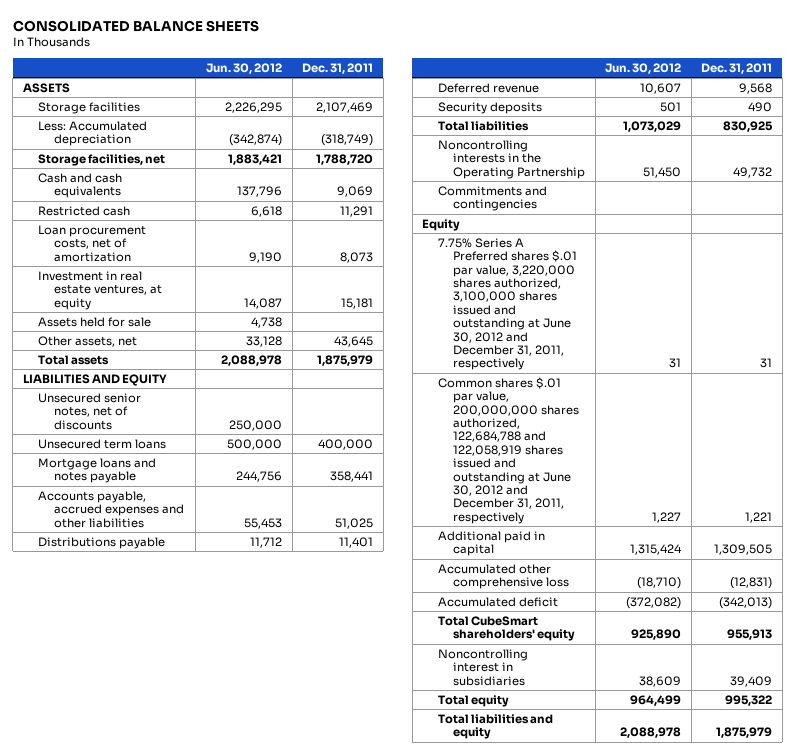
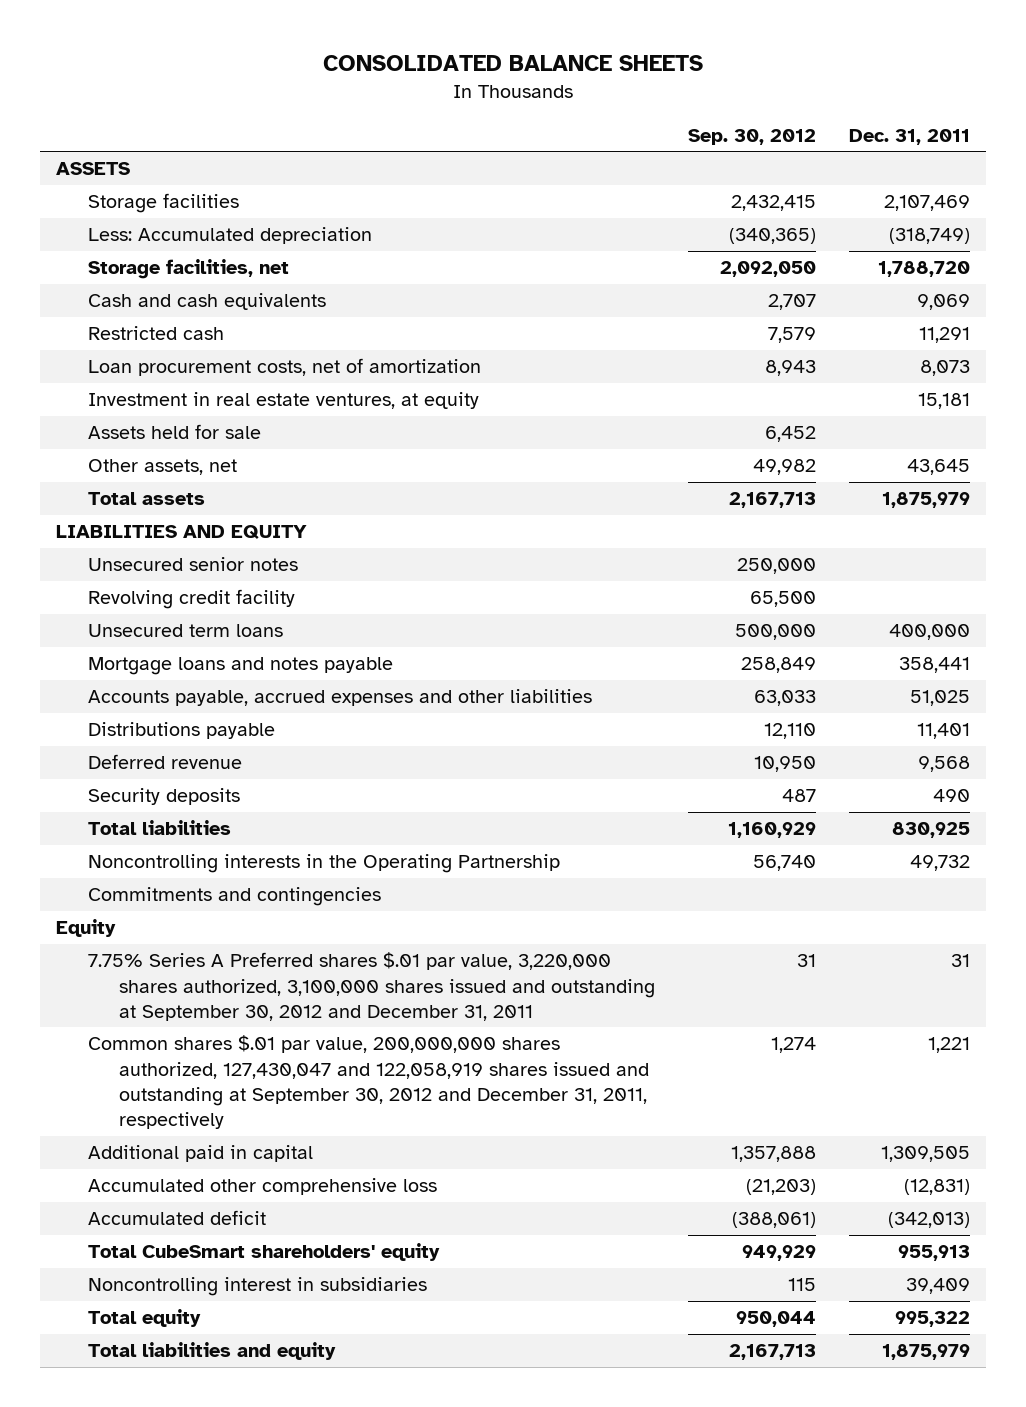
- | Jun. 30, 2012 | Dec. 31, 2011
+ | Sep. 30, 2012 | Dec. 31, 2011
- Unsecured senior notes, net of discounts | 250,000 |
+ Unsecured senior notes | 250,000 |
+ Revolving credit facility | 65,500 |
- 7.75% Series A Preferred shares $.01 par value, 3,220,000 shares authorized, 3,100,000 shares issued and outstanding at June 30, 2012 and December 31, 2011, respectively | 31 | 31
- Common shares $.01 par value, 200,000,000 shares authorized, 122,684,788 and 122,058,919 shares issued and outstanding at June 30, 2012 and December 31, 2011, respectively | 1,227 | 1,221
+ 7.75% Series A Preferred shares $.01 par value, 3,220,000 shares authorized, 3,100,000 shares issued and outstanding at September 30, 2012 and December 31, 2011 | 31 | 31
+ Common shares $.01 par value, 200,000,000 shares authorized, 127,430,047 and 122,058,919 shares issued and outstanding at September 30, 2012 and December 31, 2011, respectively | 1,274 | 1,221

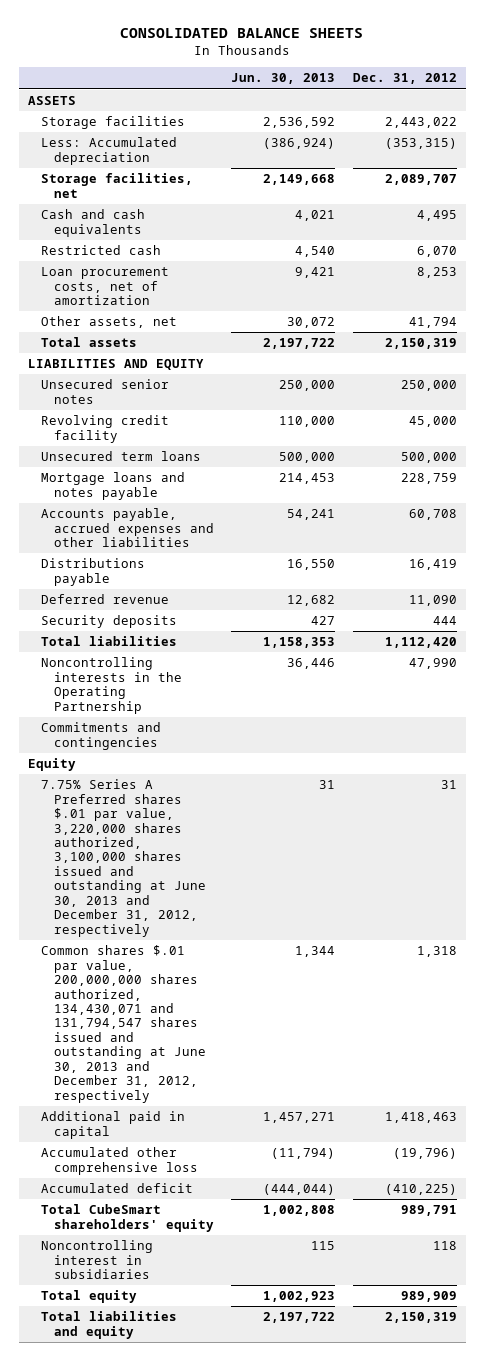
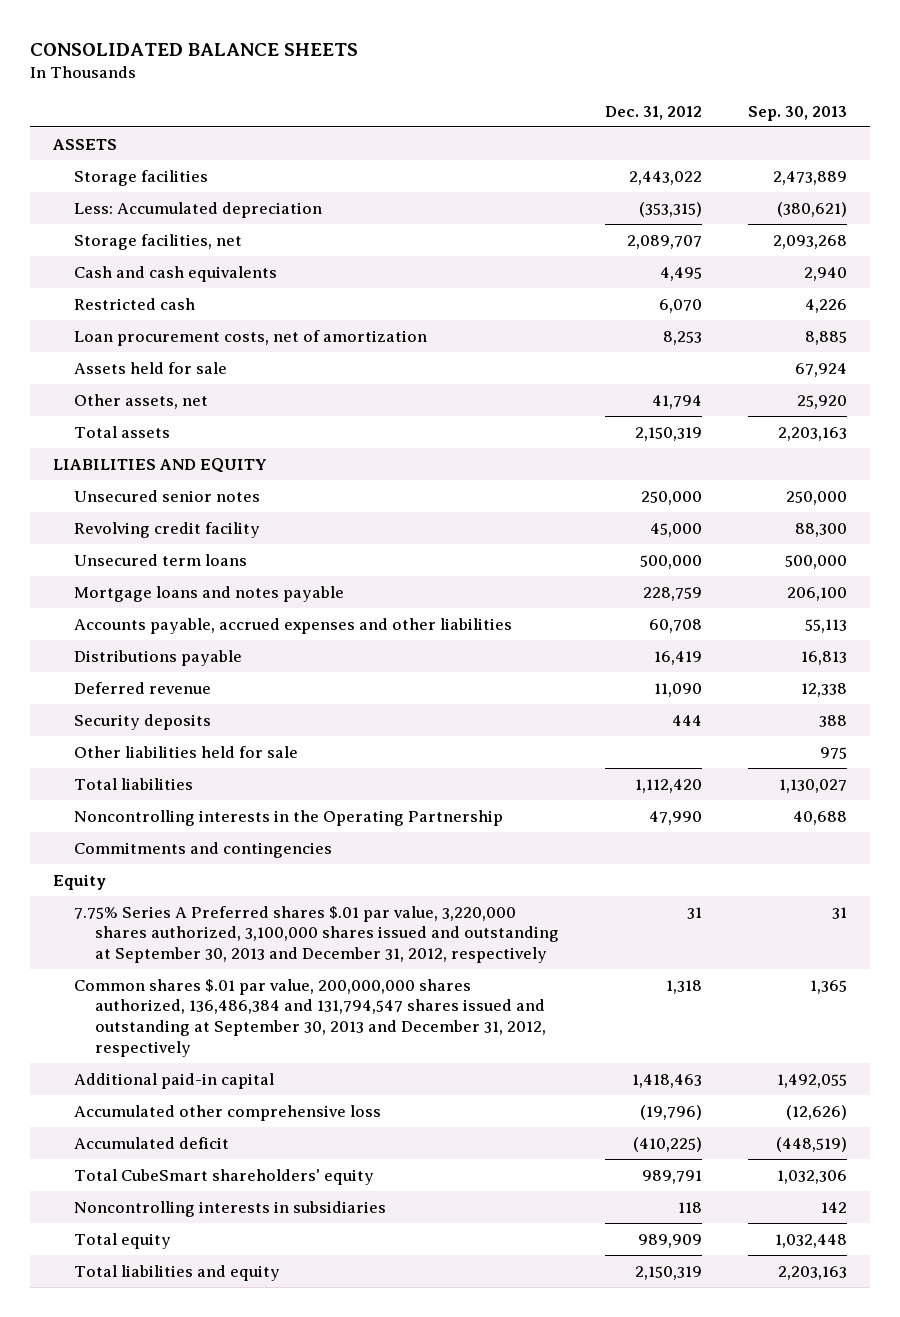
- | Jun. 30, 2013 | Dec. 31, 2012
+ | Dec. 31, 2012 | Sep. 30, 2013
+ Assets held for sale | | 67,924
+ Other liabilities held for sale | | 975
- 7.75% Series A Preferred shares $.01 par value, 3,220,000 shares authorized, 3,100,000 shares issued and outstanding at June 30, 2013 and December 31, 2012, respectively | 31 | 31
- Common shares $.01 par value, 200,000,000 shares authorized, 134,430,071 and 131,794,547 shares issued and outstanding at June 30, 2013 and December 31, 2012, respectively | 1,344 | 1,318
- Additional paid in capital | 1,457,271 | 1,418,463
+ 7.75% Series A Preferred shares $.01 par value, 3,220,000 shares authorized, 3,100,000 shares issued and outstanding at September 30, 2013 and December 31, 2012, respectively | 31 | 31
+ Common shares $.01 par value, 200,000,000 shares authorized, 136,486,384 and 131,794,547 shares issued and outstanding at September 30, 2013 and December 31, 2012, respectively | 1,318 | 1,365
+ Additional paid-in capital | 1,418,463 | 1,492,055
- Noncontrolling interest in subsidiaries | 115 | 118
+ Noncontrolling interests in subsidiaries | 118 | 142

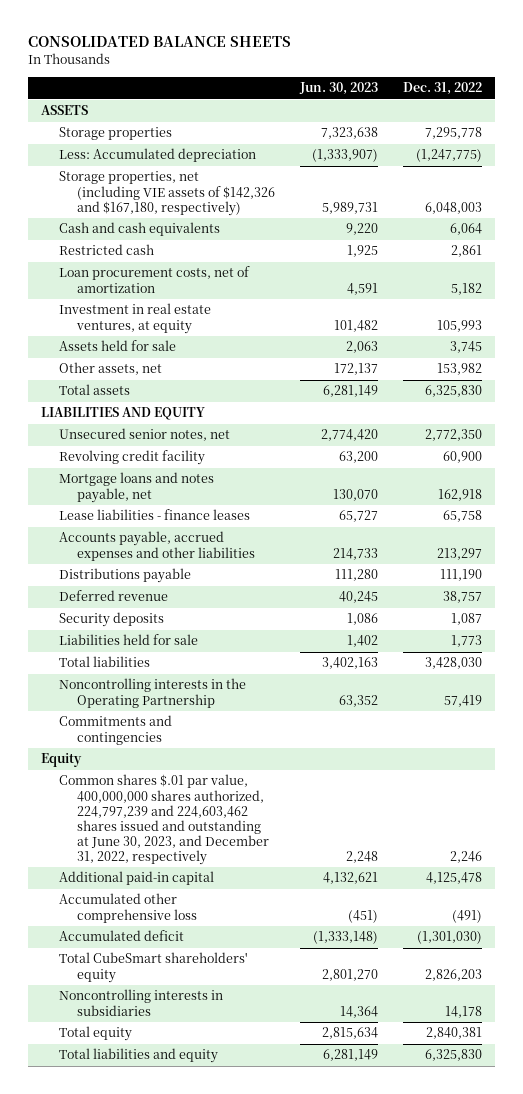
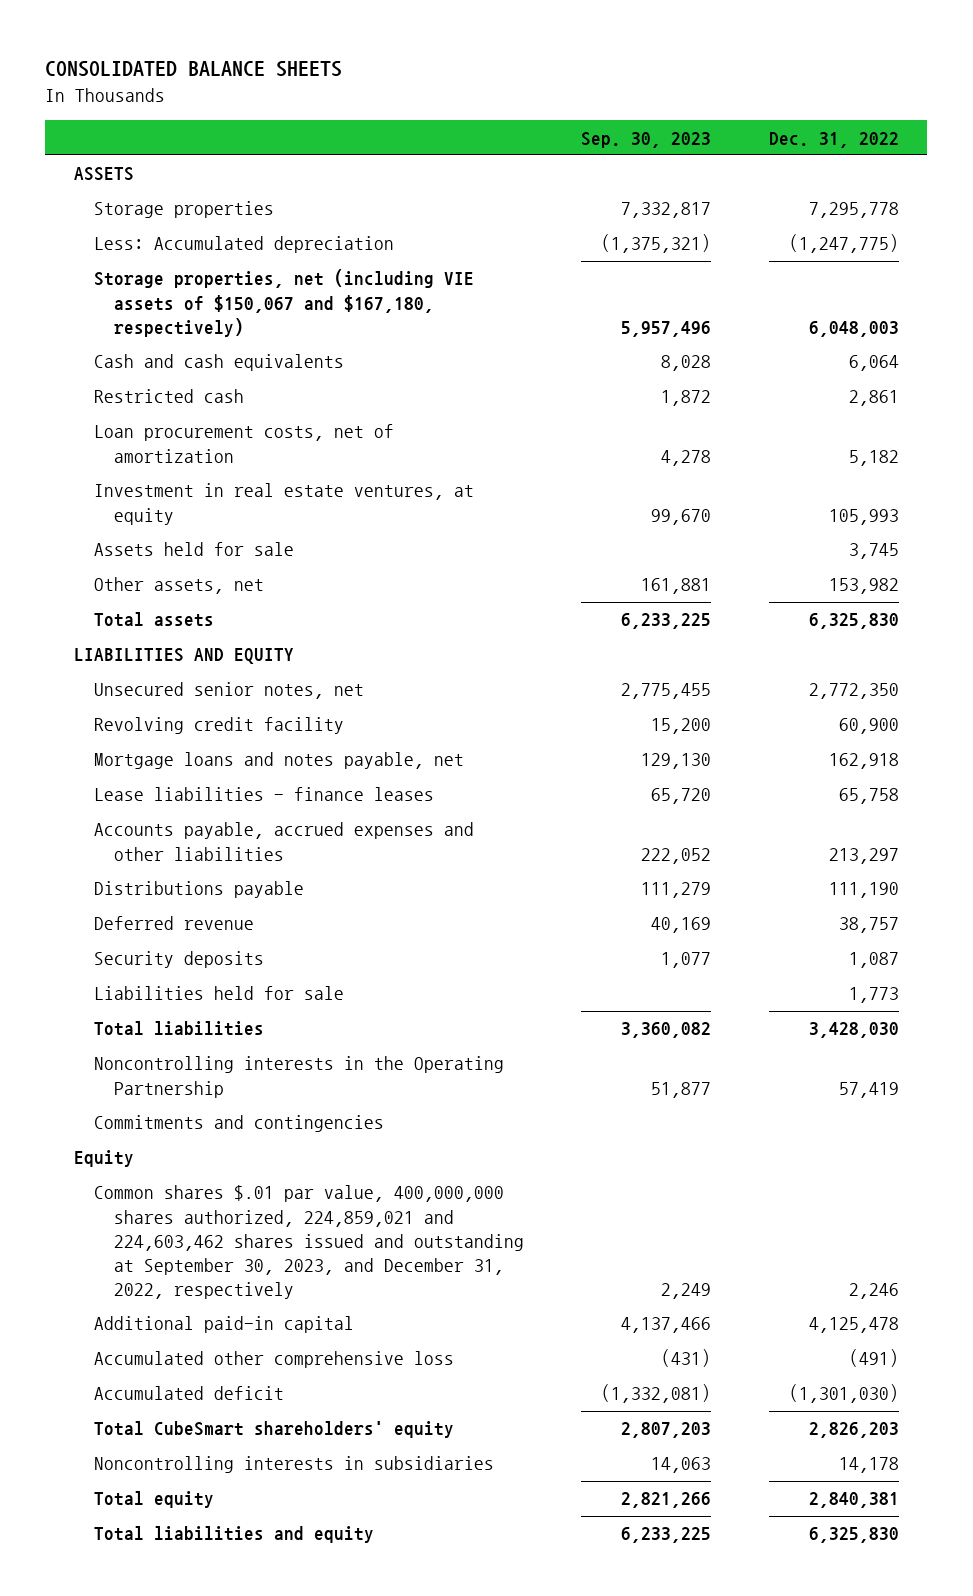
- | Jun. 30, 2023 | Dec. 31, 2022
+ | Sep. 30, 2023 | Dec. 31, 2022
- Storage properties, net (including VIE assets of $142,326 and $167,180, respectively) | 5,989,731 | 6,048,003
+ Storage properties, net (including VIE assets of $150,067 and $167,180, respectively) | 5,957,496 | 6,048,003
- Common shares $.01 par value, 400,000,000 shares authorized, 224,797,239 and 224,603,462 shares issued and outstanding at June 30, 2023, and December 31, 2022, respectively | 2,248 | 2,246
+ Common shares $.01 par value, 400,000,000 shares authorized, 224,859,021 and 224,603,462 shares issued and outstanding at September 30, 2023, and December 31, 2022, respectively | 2,249 | 2,246

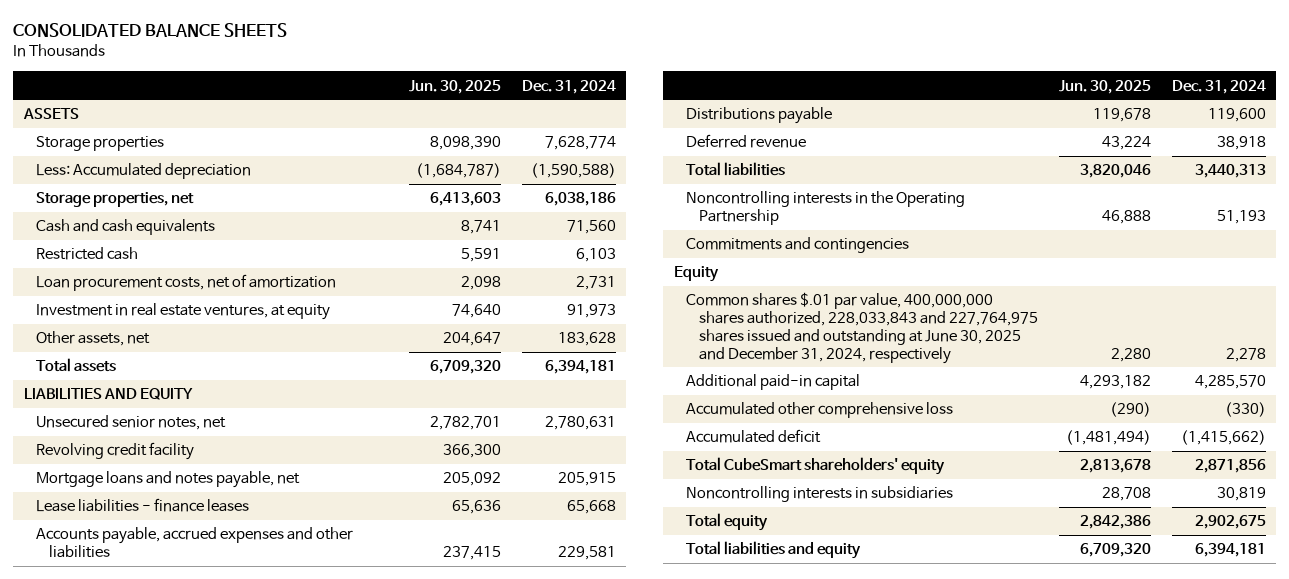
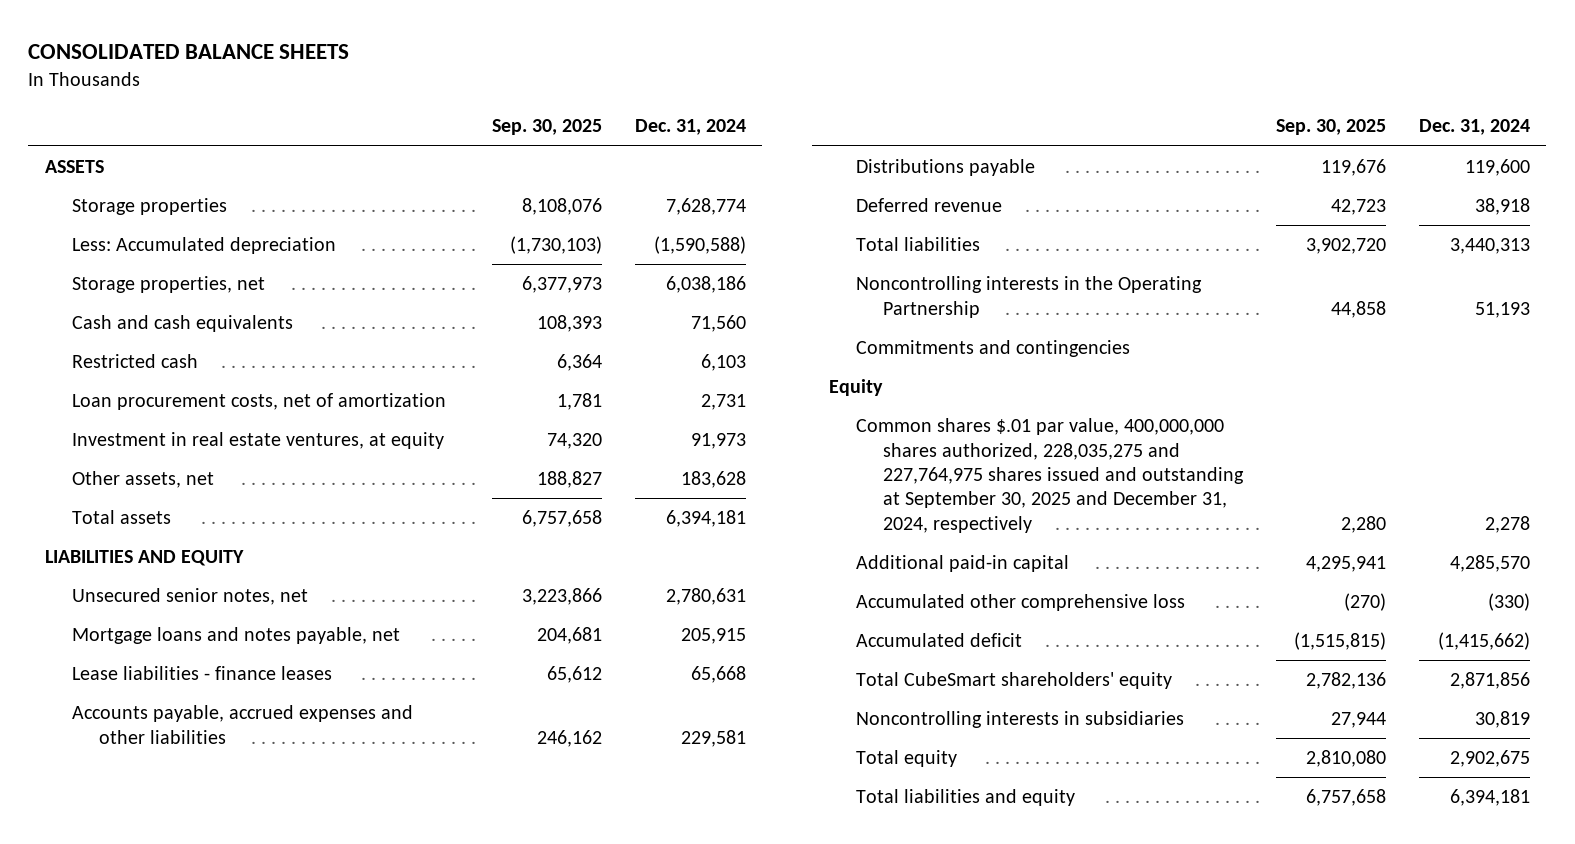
- | Jun. 30, 2025 | Dec. 31, 2024
+ | Sep. 30, 2025 | Dec. 31, 2024
- Revolving credit facility | 366,300 |
- Common shares $.01 par value, 400,000,000 shares authorized, 228,033,843 and 227,764,975 shares issued and outstanding at June 30, 2025 and December 31, 2024, respectively | 2,280 | 2,278
+ Common shares $.01 par value, 400,000,000 shares authorized, 228,035,275 and 227,764,975 shares issued and outstanding at September 30, 2025 and December 31, 2024, respectively | 2,280 | 2,278

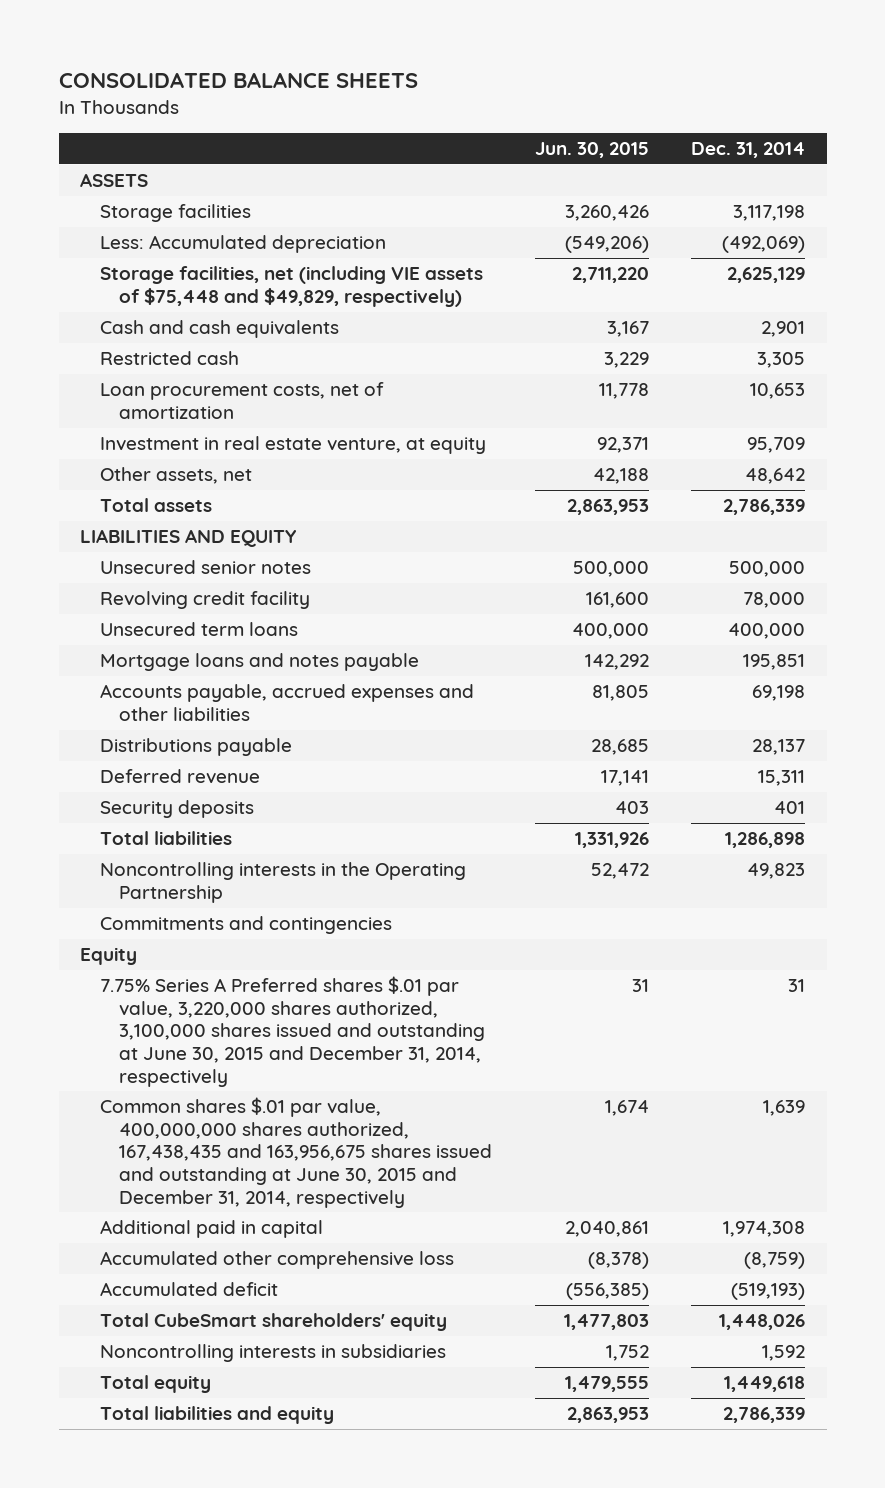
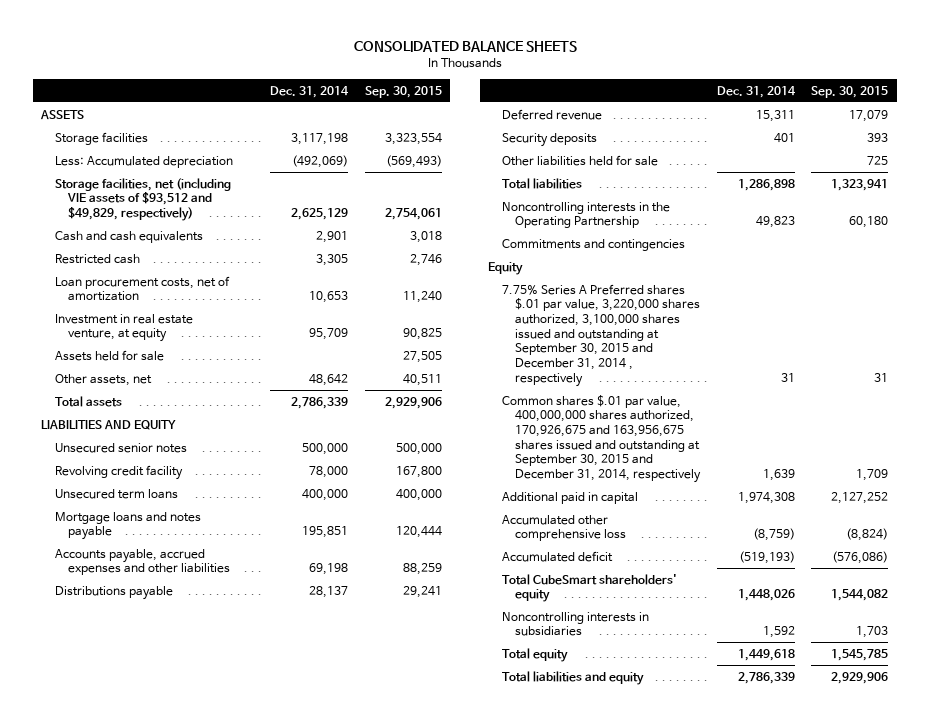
- | Jun. 30, 2015 | Dec. 31, 2014
+ | Dec. 31, 2014 | Sep. 30, 2015
- Storage facilities, net (including VIE assets of $75,448 and $49,829, respectively) | 2,711,220 | 2,625,129
+ Storage facilities, net (including VIE assets of $93,512 and $49,829, respectively) | 2,625,129 | 2,754,061
+ Assets held for sale | | 27,505
+ Other liabilities held for sale | | 725
- 7.75% Series A Preferred shares $.01 par value, 3,220,000 shares authorized, 3,100,000 shares issued and outstanding at June 30, 2015 and December 31, 2014, respectively | 31 | 31
- Common shares $.01 par value, 400,000,000 shares authorized, 167,438,435 and 163,956,675 shares issued and outstanding at June 30, 2015 and December 31, 2014, respectively | 1,674 | 1,639
+ 7.75% Series A Preferred shares $.01 par value, 3,220,000 shares authorized, 3,100,000 shares issued and outstanding at September 30, 2015 and December 31, 2014 , respectively | 31 | 31
+ Common shares $.01 par value, 400,000,000 shares authorized, 170,926,675 and 163,956,675 shares issued and outstanding at September 30, 2015 and December 31, 2014, respectively | 1,639 | 1,709

